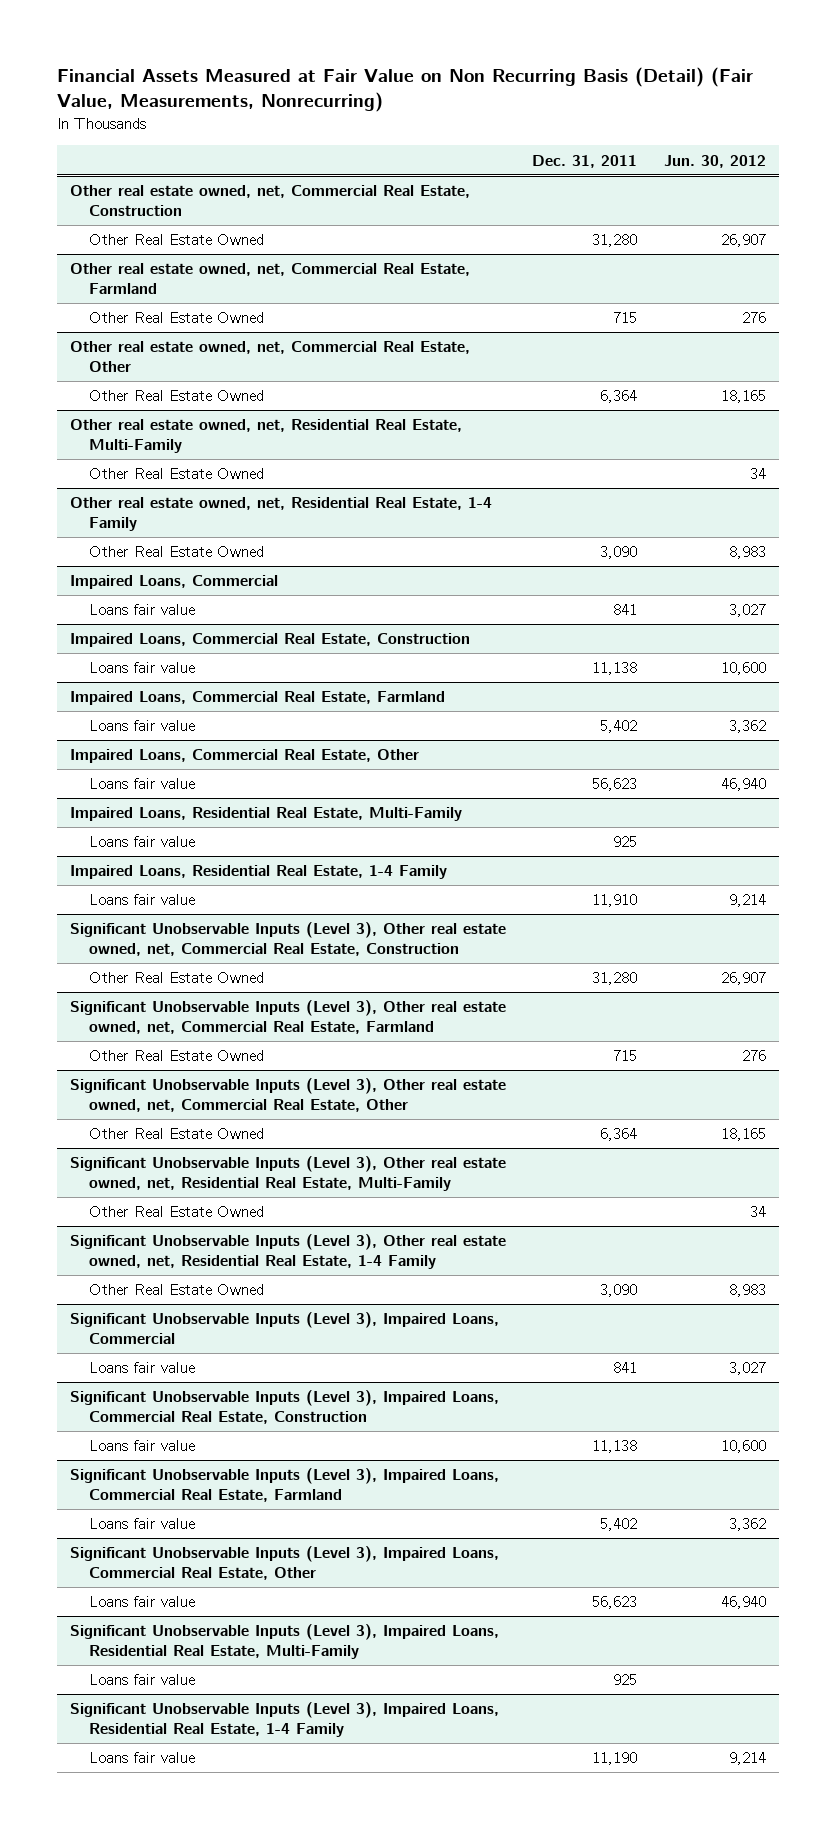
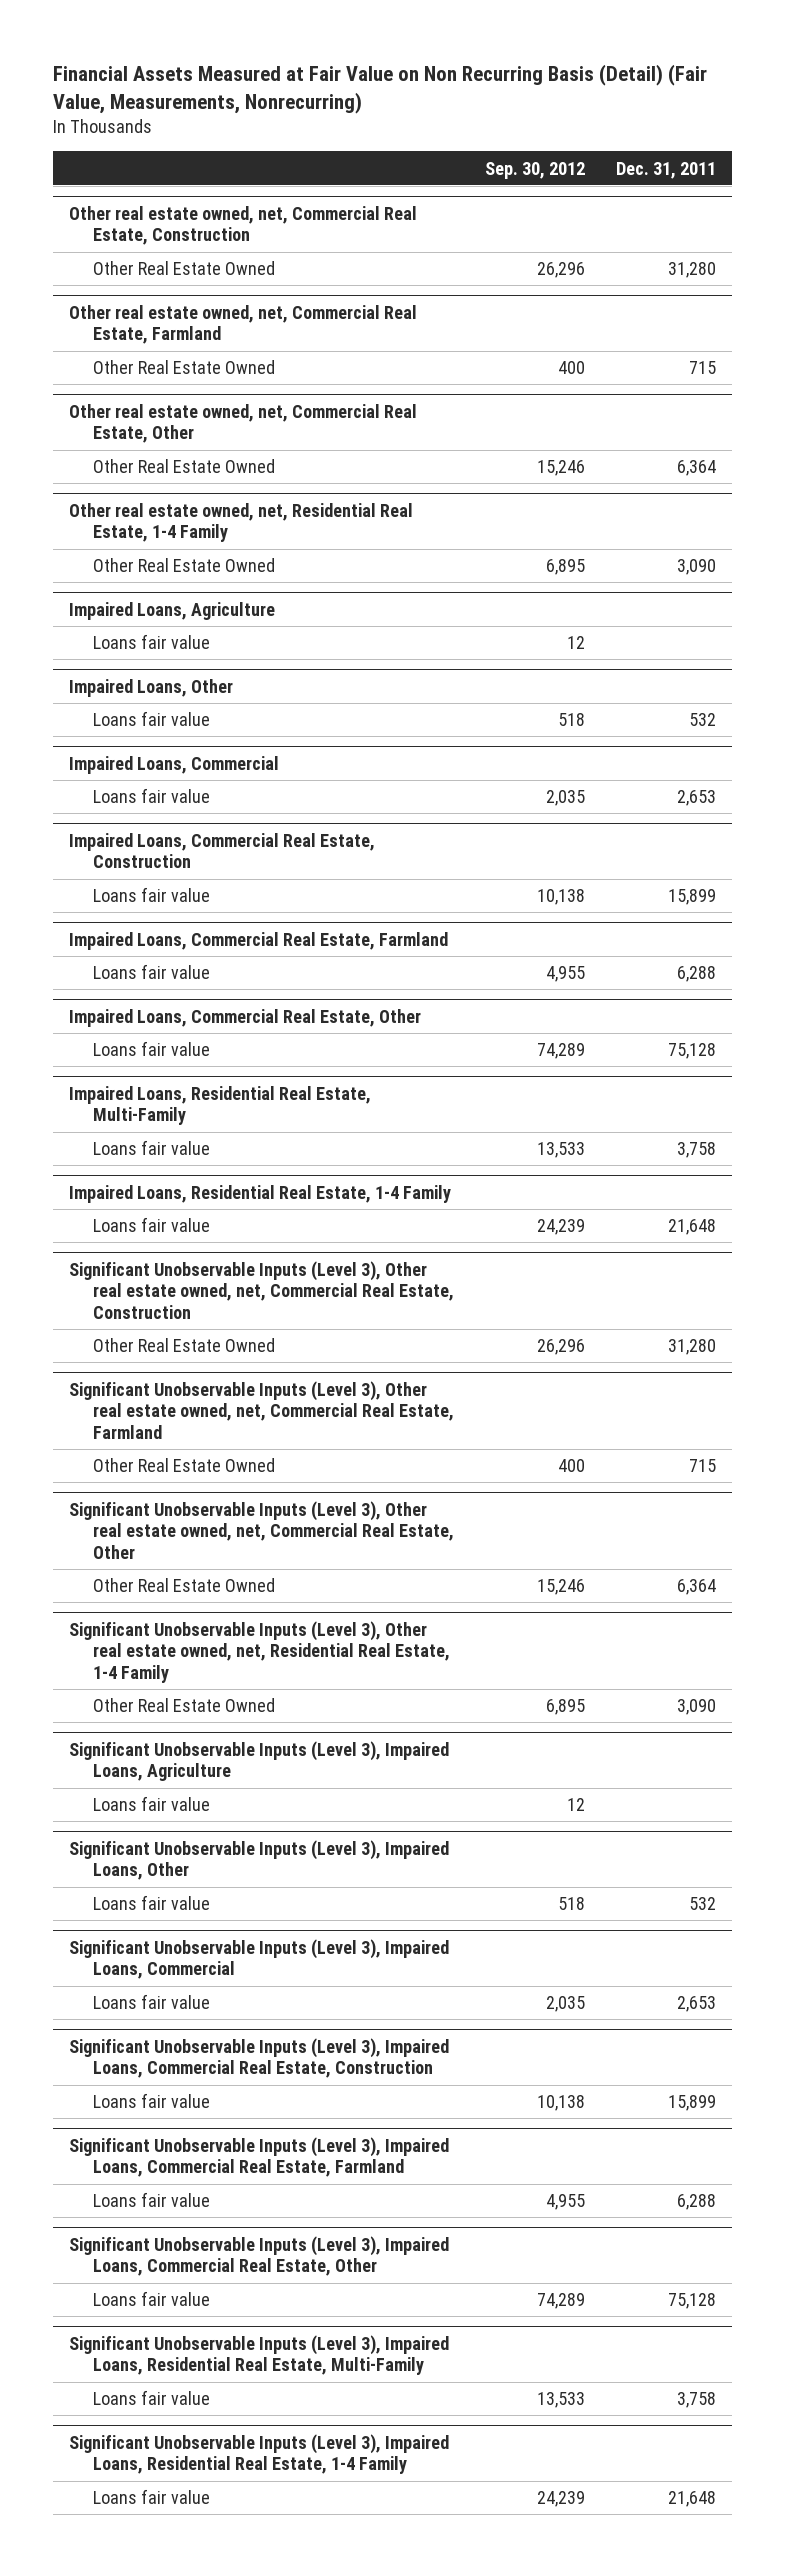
- | Dec. 31, 2011 | Jun. 30, 2012
+ | Sep. 30, 2012 | Dec. 31, 2011
- Other real estate owned, net, Residential Real Estate, Multi-Family
- Other Real Estate Owned | | 34
+ Impaired Loans, Agriculture
+ Loans fair value | 12 |
+ Impaired Loans, Other
+ Loans fair value | 518 | 532
@ Impaired Loans, Commercial
- Loans fair value | 841 | 3,027
+ Loans fair value | 2,035 | 2,653
@ Impaired Loans, Commercial Real Estate, Construction
- Loans fair value | 11,138 | 10,600
+ Loans fair value | 10,138 | 15,899
@ Impaired Loans, Commercial Real Estate, Farmland
- Loans fair value | 5,402 | 3,362
+ Loans fair value | 4,955 | 6,288
@ Impaired Loans, Commercial Real Estate, Other
- Loans fair value | 56,623 | 46,940
+ Loans fair value | 74,289 | 75,128
@ Impaired Loans, Residential Real Estate, Multi-Family
- Loans fair value | 925 |
+ Loans fair value | 13,533 | 3,758
@ Impaired Loans, Residential Real Estate, 1-4 Family
- Loans fair value | 11,910 | 9,214
+ Loans fair value | 24,239 | 21,648
- Significant Unobservable Inputs (Level 3), Other real estate owned, net, Residential Real Estate, Multi-Family
- Other Real Estate Owned | | 34
+ Significant Unobservable Inputs (Level 3), Impaired Loans, Agriculture
+ Loans fair value | 12 |
+ Significant Unobservable Inputs (Level 3), Impaired Loans, Other
+ Loans fair value | 518 | 532
@ Significant Unobservable Inputs (Level 3), Impaired Loans, Commercial
- Loans fair value | 841 | 3,027
+ Loans fair value | 2,035 | 2,653
@ Significant Unobservable Inputs (Level 3), Impaired Loans, Commercial Real Estate, Construction
- Loans fair value | 11,138 | 10,600
+ Loans fair value | 10,138 | 15,899
@ Significant Unobservable Inputs (Level 3), Impaired Loans, Commercial Real Estate, Farmland
- Loans fair value | 5,402 | 3,362
+ Loans fair value | 4,955 | 6,288
@ Significant Unobservable Inputs (Level 3), Impaired Loans, Commercial Real Estate, Other
- Loans fair value | 56,623 | 46,940
+ Loans fair value | 74,289 | 75,128
@ Significant Unobservable Inputs (Level 3), Impaired Loans, Residential Real Estate, Multi-Family
- Loans fair value | 925 |
+ Loans fair value | 13,533 | 3,758
@ Significant Unobservable Inputs (Level 3), Impaired Loans, Residential Real Estate, 1-4 Family
- Loans fair value | 11,190 | 9,214
+ Loans fair value | 24,239 | 21,648

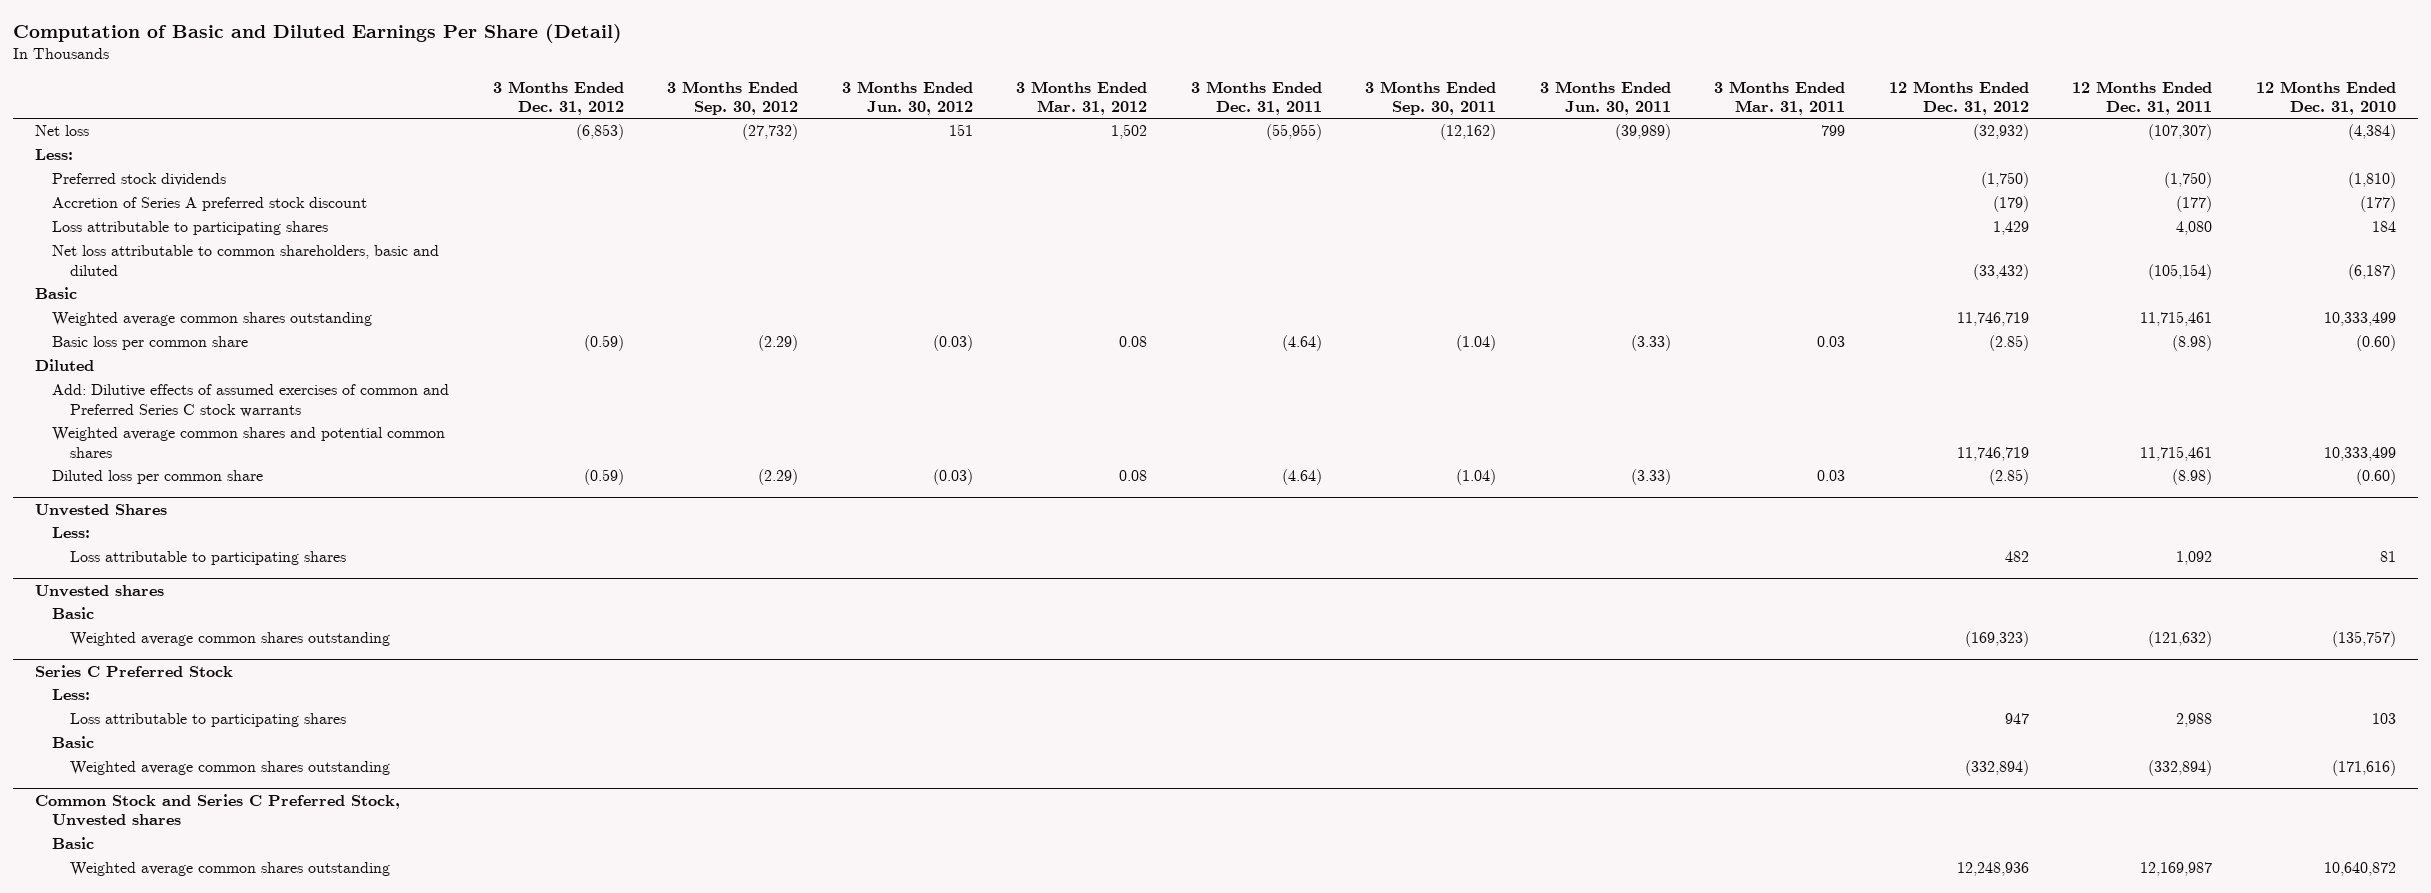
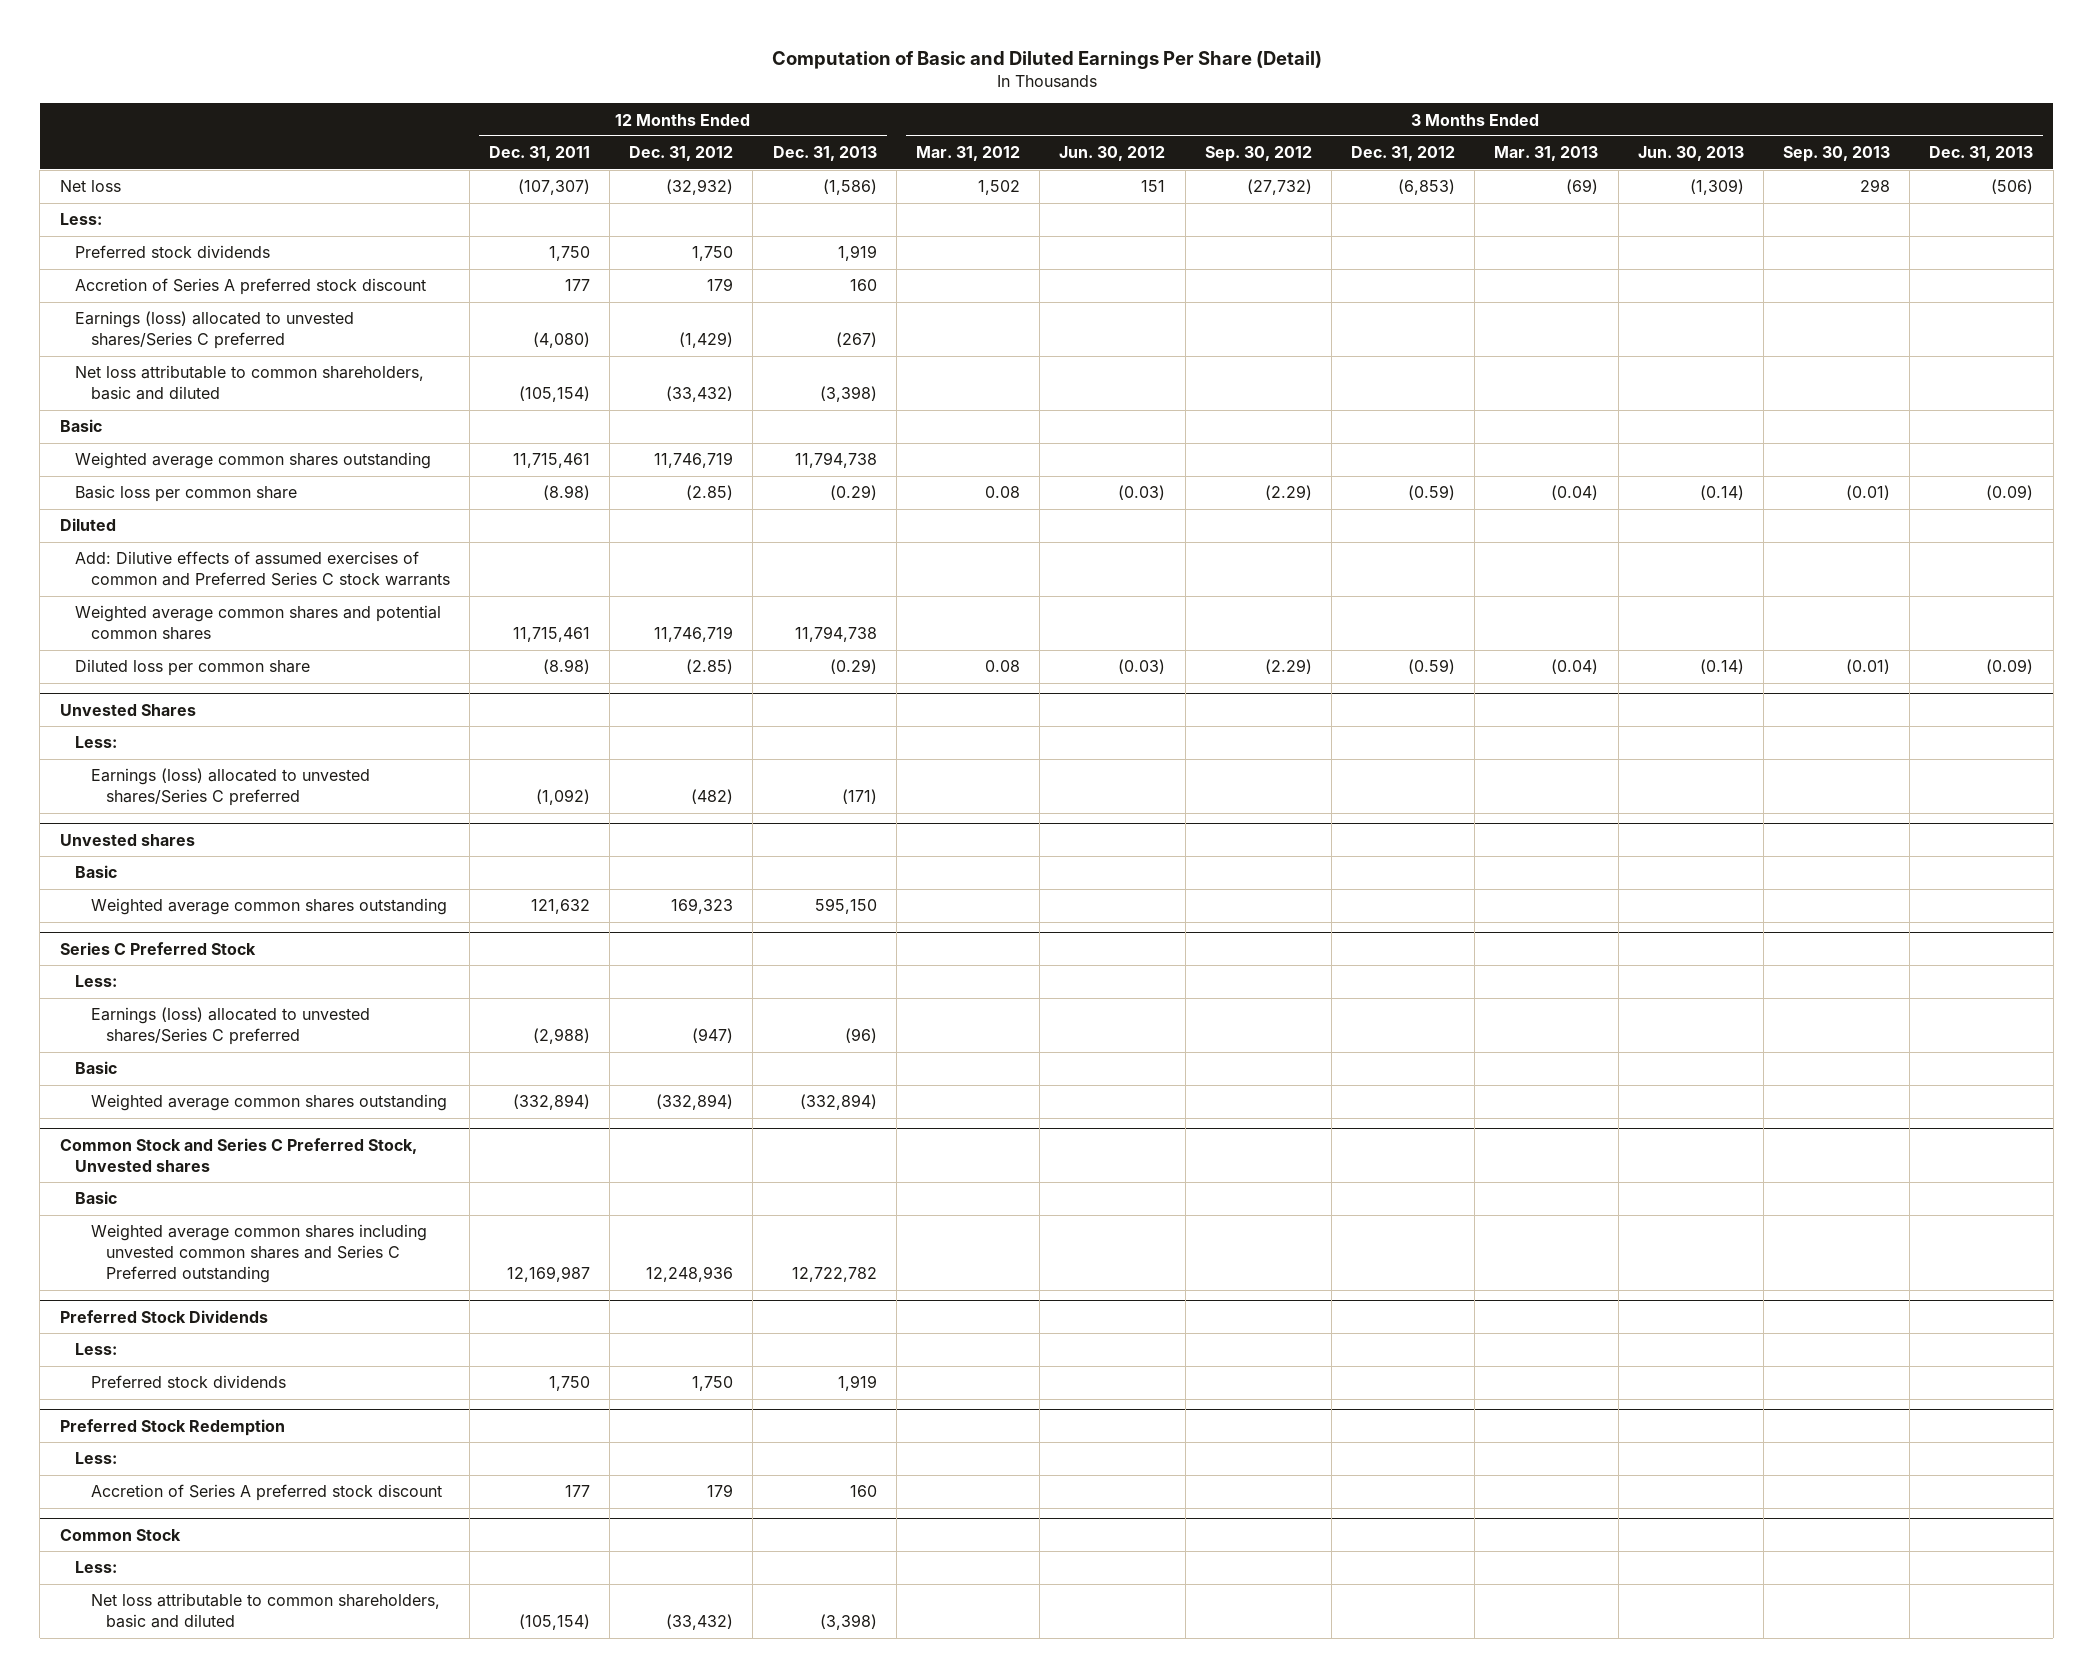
- | 3 Months Ended Dec. 31, 2012 | 3 Months Ended Sep. 30, 2012 | 3 Months Ended Jun. 30, 2012 | 3 Months Ended Mar. 31, 2012 | 3 Months Ended Dec. 31, 2011 | 3 Months Ended Sep. 30, 2011 | 3 Months Ended Jun. 30, 2011 | 3 Months Ended Mar. 31, 2011 | 12 Months Ended Dec. 31, 2012 | 12 Months Ended Dec. 31, 2011 | 12 Months Ended Dec. 31, 2010
+ | 12 Months Ended Dec. 31, 2011 | 12 Months Ended Dec. 31, 2012 | 12 Months Ended Dec. 31, 2013 | 3 Months Ended Mar. 31, 2012 | 3 Months Ended Jun. 30, 2012 | 3 Months Ended Sep. 30, 2012 | 3 Months Ended Dec. 31, 2012 | 3 Months Ended Mar. 31, 2013 | 3 Months Ended Jun. 30, 2013 | 3 Months Ended Sep. 30, 2013 | 3 Months Ended Dec. 31, 2013
- Preferred stock dividends | | | | | | | | | (1,750) | (1,750) | (1,810)
- Accretion of Series A preferred stock discount | | | | | | | | | (179) | (177) | (177)
- Loss attributable to participating shares | | | | | | | | | 1,429 | 4,080 | 184
+ Preferred stock dividends | 1,750 | 1,750 | 1,919 | | | | | | | |
+ Accretion of Series A preferred stock discount | 177 | 179 | 160 | | | | | | | |
+ Earnings (loss) allocated to unvested shares/Series C preferred | (4,080) | (1,429) | (267) | | | | | | | |
@ Unvested Shares
- Loss attributable to participating shares | | | | | | | | | 482 | 1,092 | 81
+ Earnings (loss) allocated to unvested shares/Series C preferred | (1,092) | (482) | (171) | | | | | | | |
@ Unvested shares
- Weighted average common shares outstanding | | | | | | | | | (169,323) | (121,632) | (135,757)
+ Weighted average common shares outstanding | 121,632 | 169,323 | 595,150 | | | | | | | |
@ Series C Preferred Stock
- Loss attributable to participating shares | | | | | | | | | 947 | 2,988 | 103
+ Earnings (loss) allocated to unvested shares/Series C preferred | (2,988) | (947) | (96) | | | | | | | |
@ Common Stock and Series C Preferred Stock, Unvested shares
- Weighted average common shares outstanding | | | | | | | | | 12,248,936 | 12,169,987 | 10,640,872
+ Weighted average common shares including unvested common shares and Series C Preferred outstanding | 12,169,987 | 12,248,936 | 12,722,782 | | | | | | | |
+ Preferred Stock Dividends
+ Less:
+ Preferred stock dividends | 1,750 | 1,750 | 1,919 | | | | | | | |
+ Preferred Stock Redemption
+ Less:
+ Accretion of Series A preferred stock discount | 177 | 179 | 160 | | | | | | | |
+ Common Stock
+ Less:
+ Net loss attributable to common shareholders, basic and diluted | (105,154) | (33,432) | (3,398) | | | | | | | |

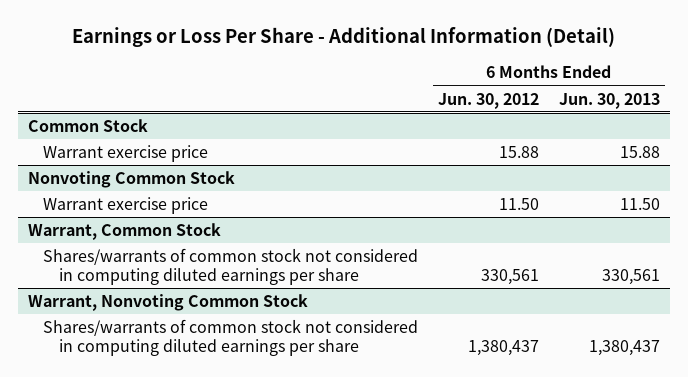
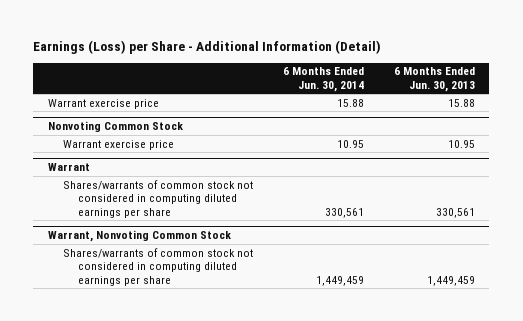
- Earnings or Loss Per Share - Additional Information (Detail)
+ Earnings (Loss) per Share - Additional Information (Detail)
- | 6 Months Ended Jun. 30, 2012 | 6 Months Ended Jun. 30, 2013
+ | 6 Months Ended Jun. 30, 2014 | 6 Months Ended Jun. 30, 2013
- Common Stock
@ Nonvoting Common Stock
- Warrant exercise price | 11.50 | 11.50
- Warrant, Common Stock
@ Nonvoting Common Stock
+ Warrant exercise price | 10.95 | 10.95
+ Warrant
@ Warrant, Nonvoting Common Stock
- Shares/warrants of common stock not considered in computing diluted earnings per share | 1,380,437 | 1,380,437
+ Shares/warrants of common stock not considered in computing diluted earnings per share | 1,449,459 | 1,449,459

